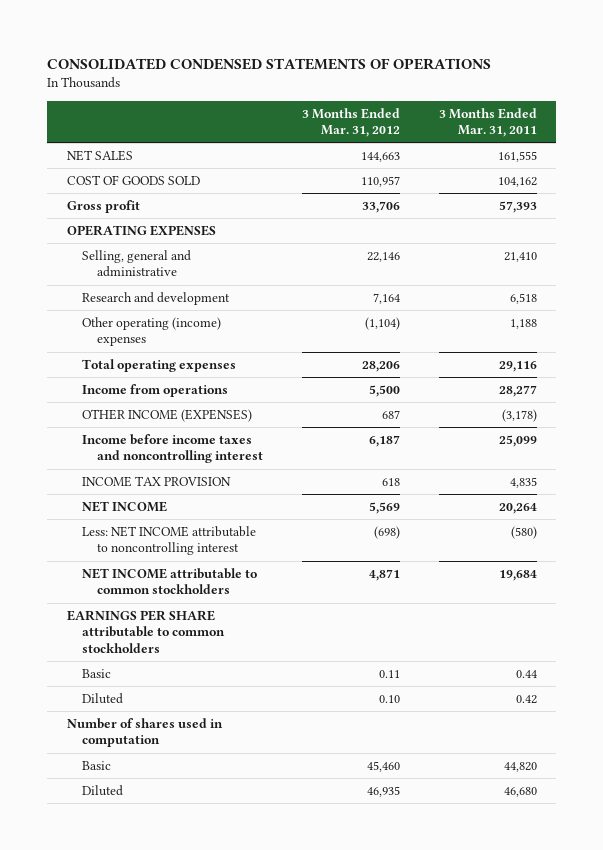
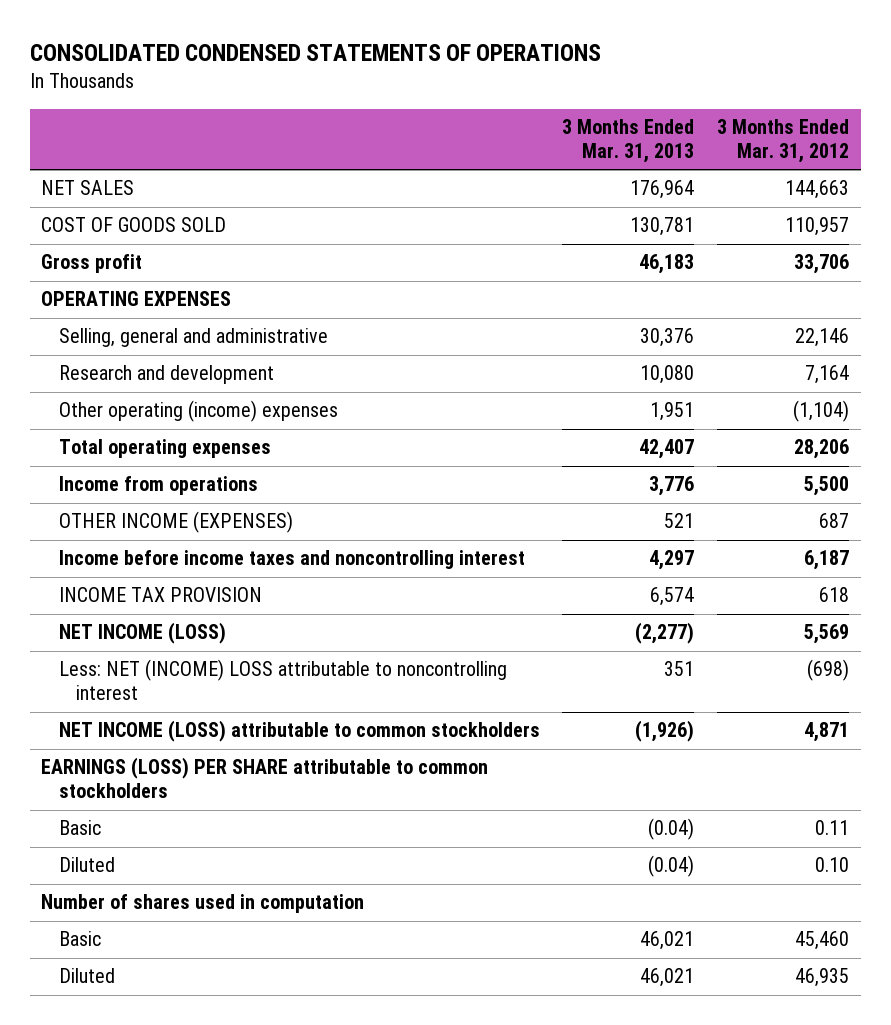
- | 3 Months Ended Mar. 31, 2012 | 3 Months Ended Mar. 31, 2011
+ | 3 Months Ended Mar. 31, 2013 | 3 Months Ended Mar. 31, 2012
- NET INCOME | 5,569 | 20,264
- Less: NET INCOME attributable to noncontrolling interest | (698) | (580)
- NET INCOME attributable to common stockholders | 4,871 | 19,684
- EARNINGS PER SHARE attributable to common stockholders
+ NET INCOME (LOSS) | (2,277) | 5,569
+ Less: NET (INCOME) LOSS attributable to noncontrolling interest | 351 | (698)
+ NET INCOME (LOSS) attributable to common stockholders | (1,926) | 4,871
+ EARNINGS (LOSS) PER SHARE attributable to common stockholders

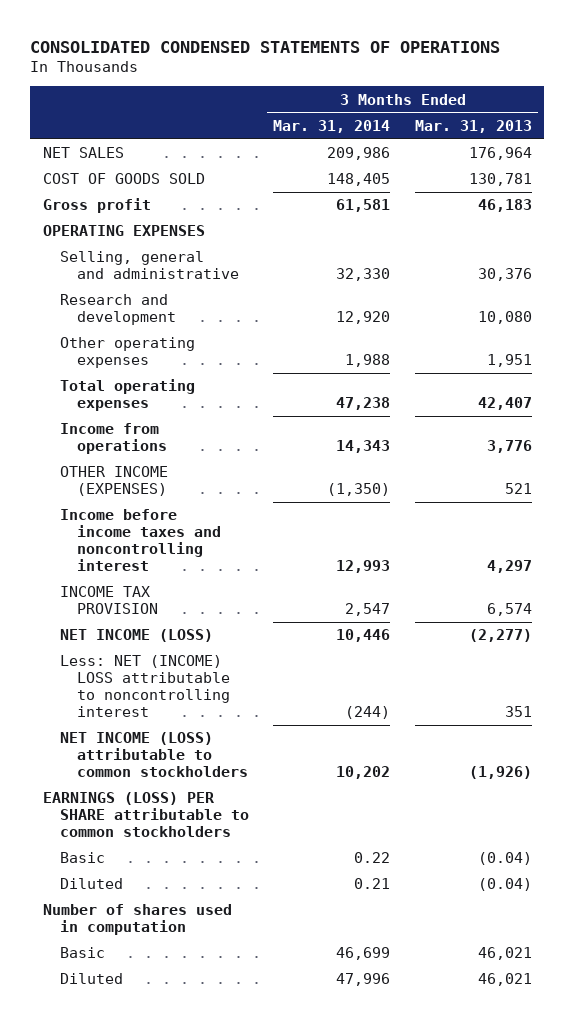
- | 3 Months Ended Mar. 31, 2013 | 3 Months Ended Mar. 31, 2012
+ | 3 Months Ended Mar. 31, 2014 | 3 Months Ended Mar. 31, 2013
- Other operating (income) expenses | 1,951 | (1,104)
+ Other operating expenses | 1,988 | 1,951

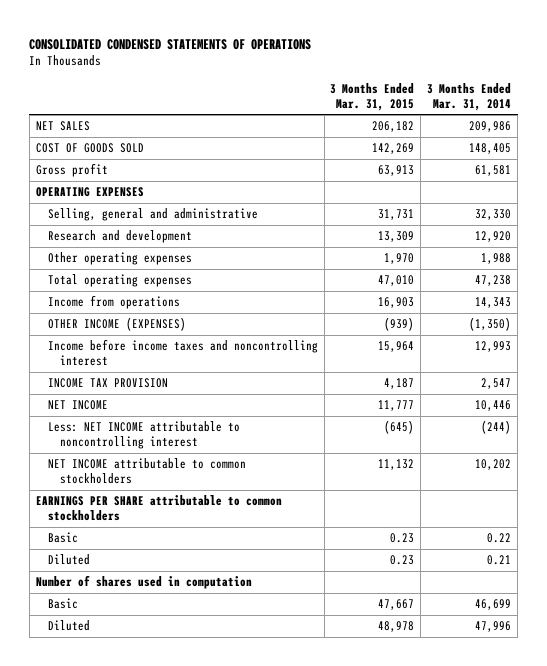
- | 3 Months Ended Mar. 31, 2014 | 3 Months Ended Mar. 31, 2013
+ | 3 Months Ended Mar. 31, 2015 | 3 Months Ended Mar. 31, 2014
- NET INCOME (LOSS) | 10,446 | (2,277)
- Less: NET (INCOME) LOSS attributable to noncontrolling interest | (244) | 351
- NET INCOME (LOSS) attributable to common stockholders | 10,202 | (1,926)
- EARNINGS (LOSS) PER SHARE attributable to common stockholders
+ NET INCOME | 11,777 | 10,446
+ Less: NET INCOME attributable to noncontrolling interest | (645) | (244)
+ NET INCOME attributable to common stockholders | 11,132 | 10,202
+ EARNINGS PER SHARE attributable to common stockholders

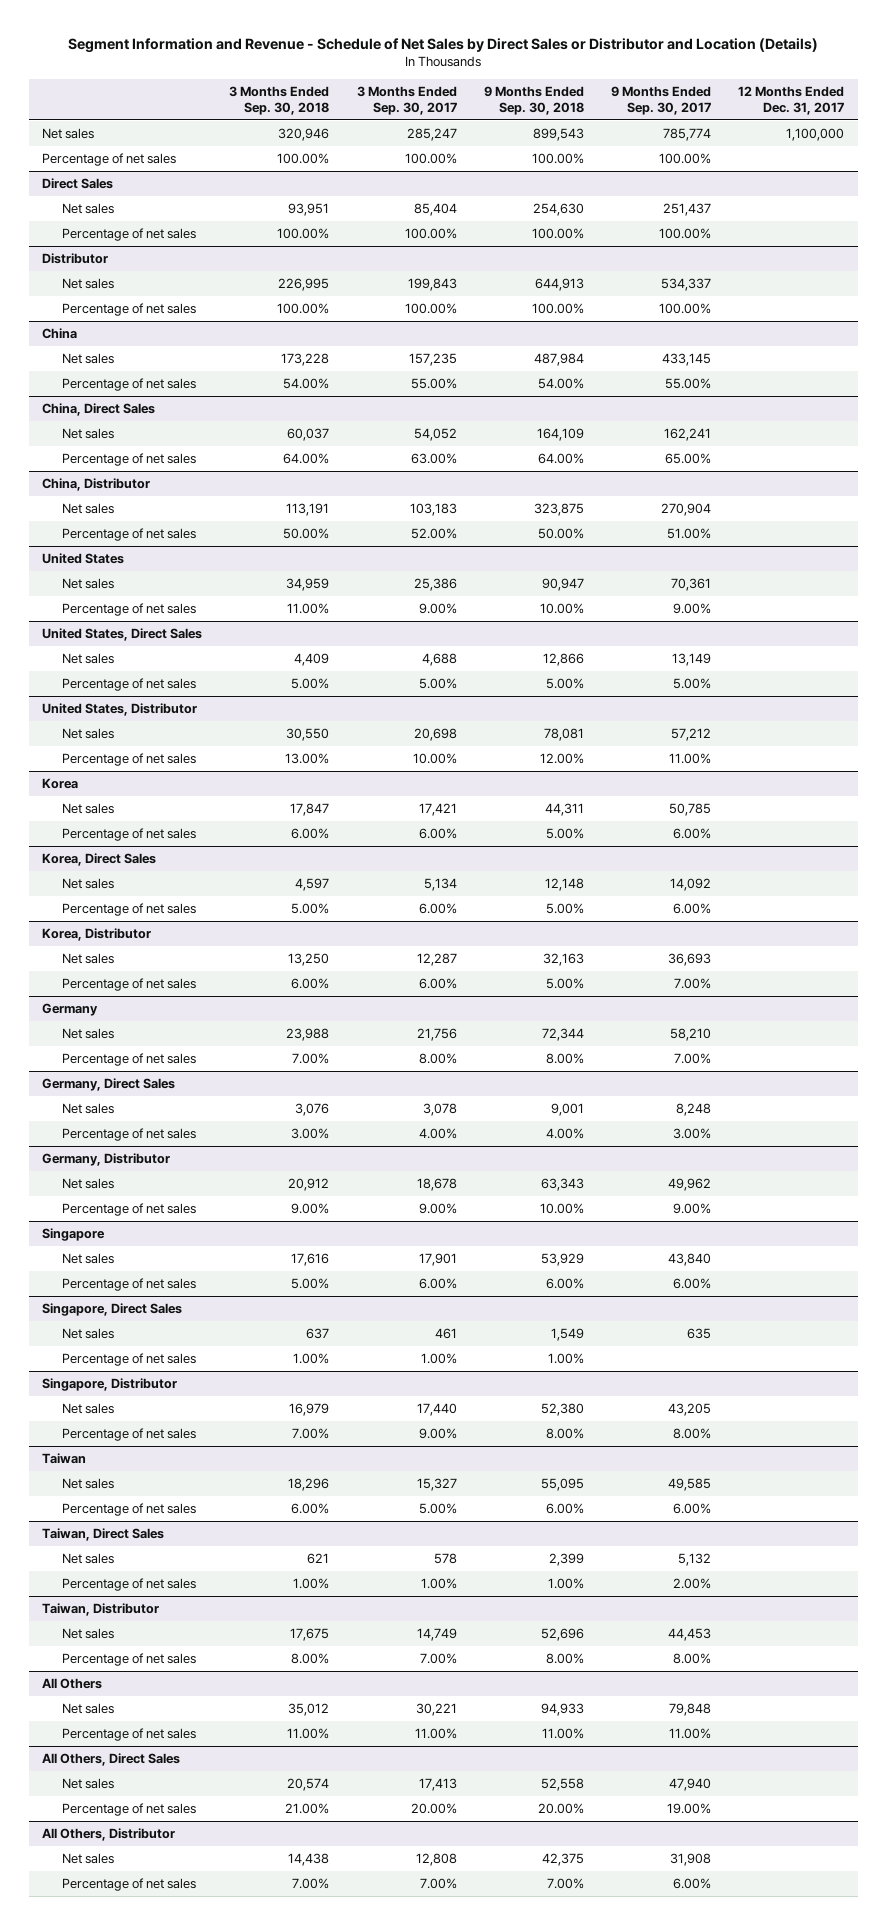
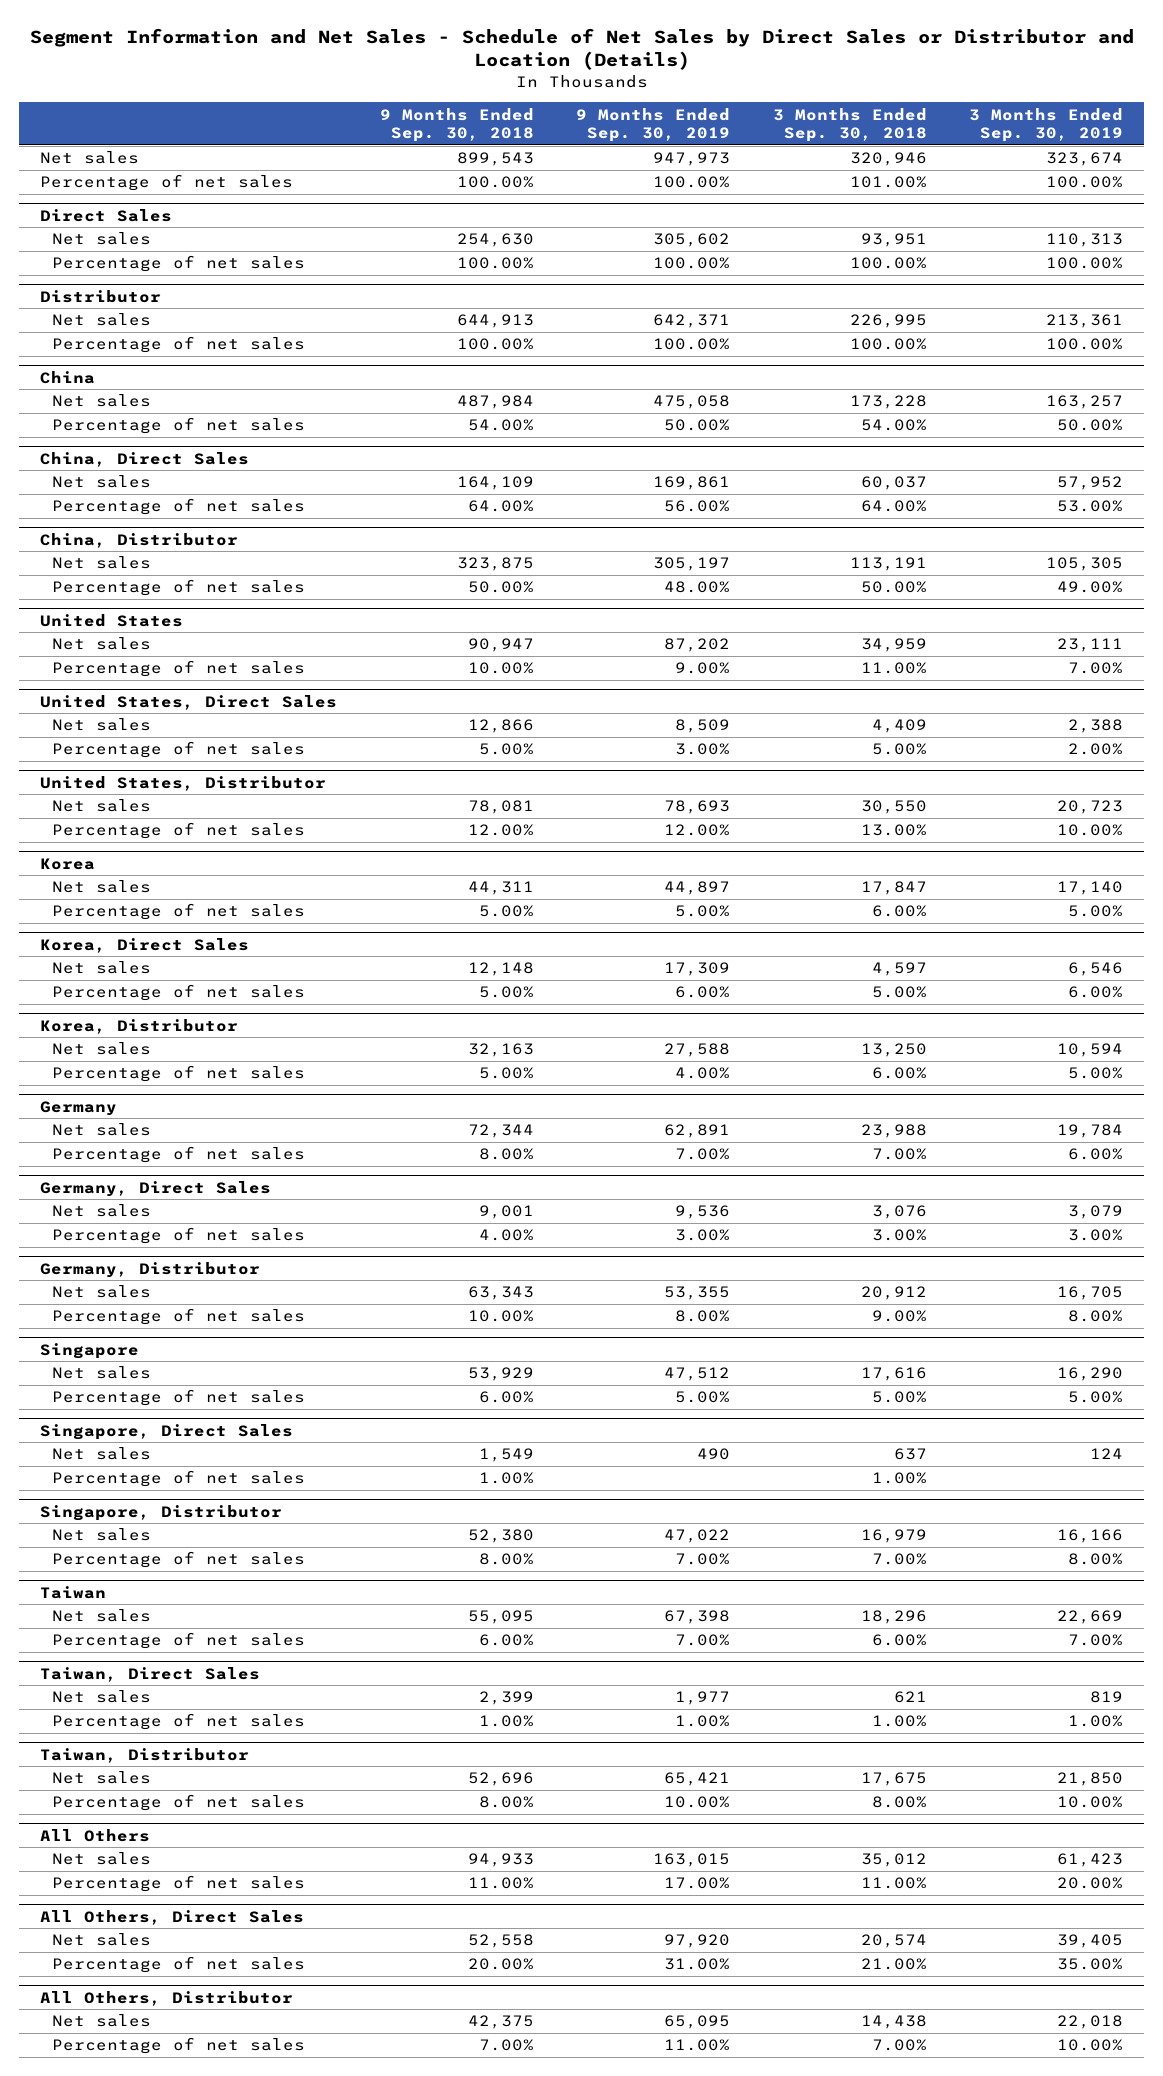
- Segment Information and Revenue - Schedule of Net Sales by Direct Sales or Distributor and Location (Details)
+ Segment Information and Net Sales - Schedule of Net Sales by Direct Sales or Distributor and Location (Details)
- | 3 Months Ended Sep. 30, 2018 | 3 Months Ended Sep. 30, 2017 | 9 Months Ended Sep. 30, 2018 | 9 Months Ended Sep. 30, 2017 | 12 Months Ended Dec. 31, 2017
+ | 9 Months Ended Sep. 30, 2018 | 9 Months Ended Sep. 30, 2019 | 3 Months Ended Sep. 30, 2018 | 3 Months Ended Sep. 30, 2019
- Percentage of net sales | 100.00% | 100.00% | 100.00% | 100.00% |
+ Percentage of net sales | 100.00% | 100.00% | 101.00% | 100.00%

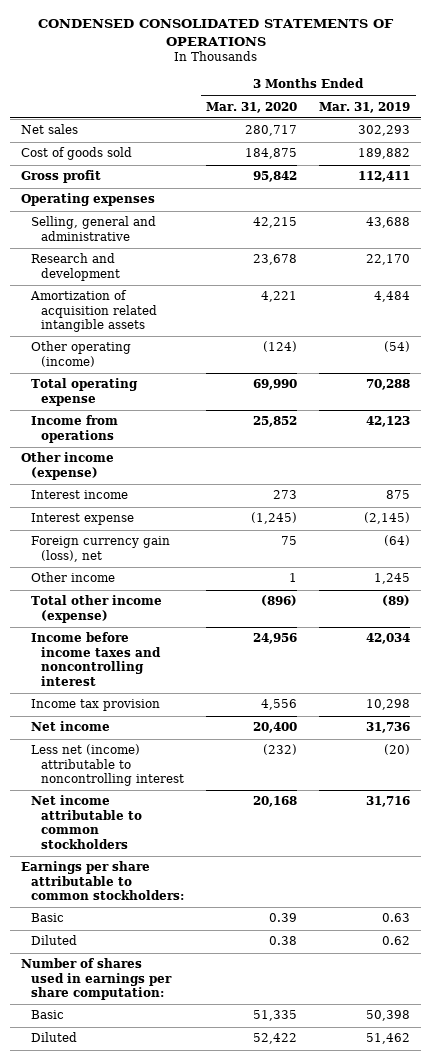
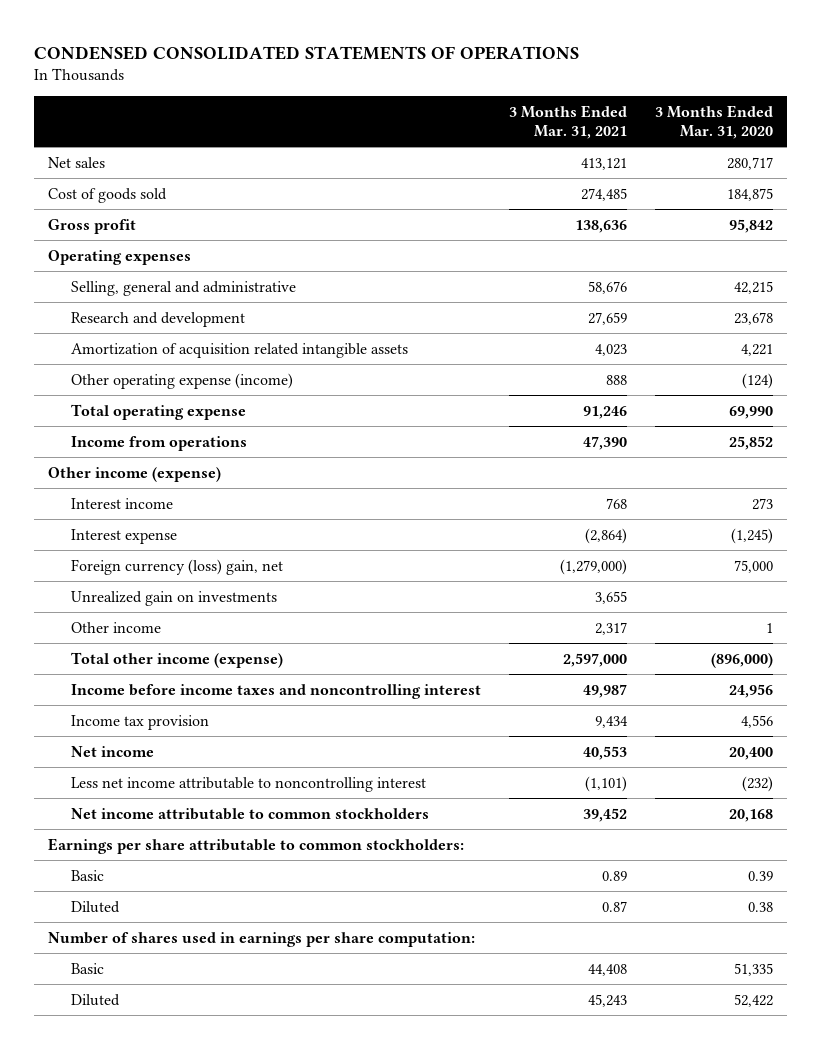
- | 3 Months Ended Mar. 31, 2020 | 3 Months Ended Mar. 31, 2019
+ | 3 Months Ended Mar. 31, 2021 | 3 Months Ended Mar. 31, 2020
- Other operating (income) | (124) | (54)
+ Other operating expense (income) | 888 | (124)
- Foreign currency gain (loss), net | 75 | (64)
+ Foreign currency (loss) gain, net | (1,279,000) | 75,000
+ Unrealized gain on investments | 3,655 |
- Total other income (expense) | (896) | (89)
+ Total other income (expense) | 2,597,000 | (896,000)
- Less net (income) attributable to noncontrolling interest | (232) | (20)
+ Less net income attributable to noncontrolling interest | (1,101) | (232)

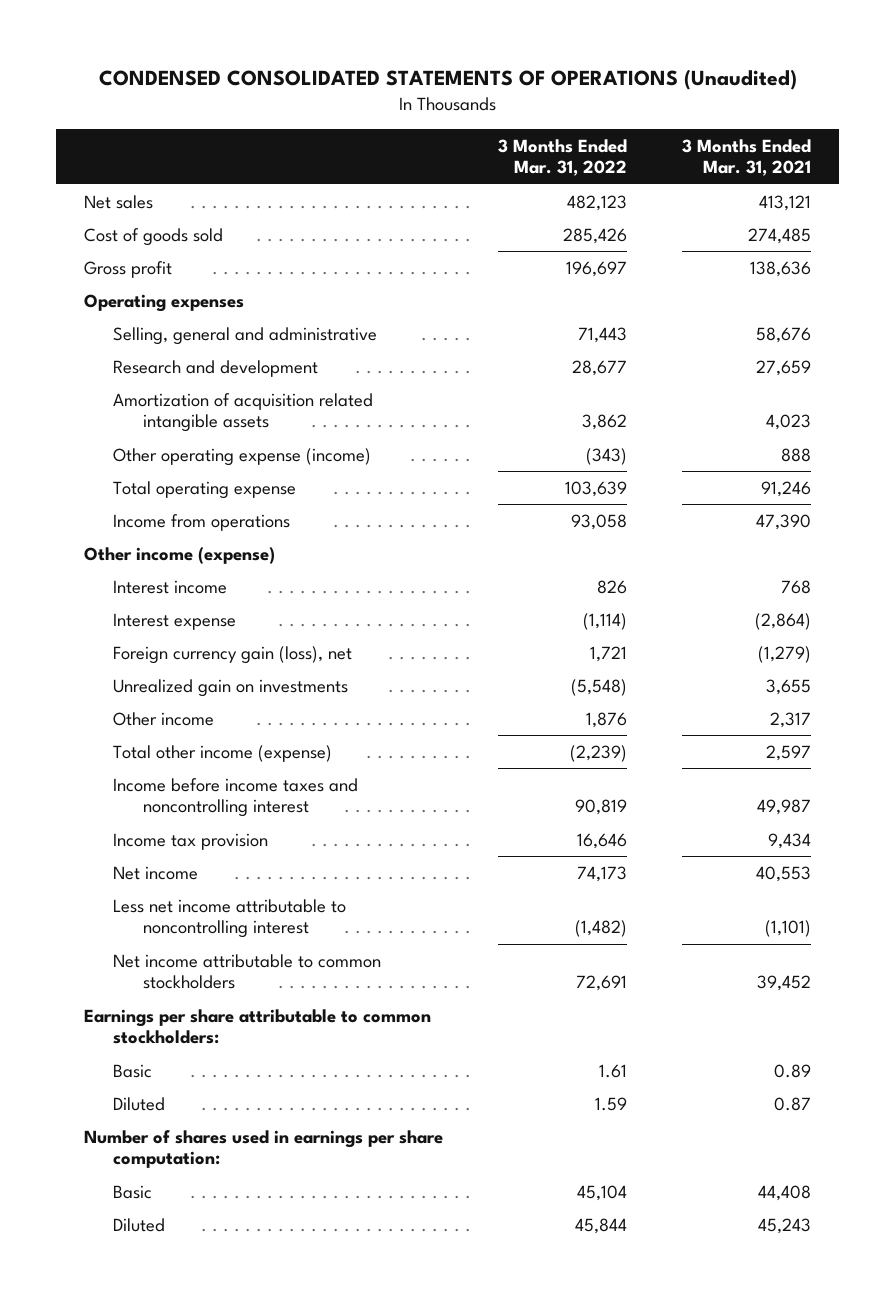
- CONDENSED CONSOLIDATED STATEMENTS OF OPERATIONS
+ CONDENSED CONSOLIDATED STATEMENTS OF OPERATIONS (Unaudited)
- | 3 Months Ended Mar. 31, 2021 | 3 Months Ended Mar. 31, 2020
+ | 3 Months Ended Mar. 31, 2022 | 3 Months Ended Mar. 31, 2021
- Foreign currency (loss) gain, net | (1,279,000) | 75,000
+ Foreign currency gain (loss), net | 1,721 | (1,279)
- Total other income (expense) | 2,597,000 | (896,000)
+ Total other income (expense) | (2,239) | 2,597

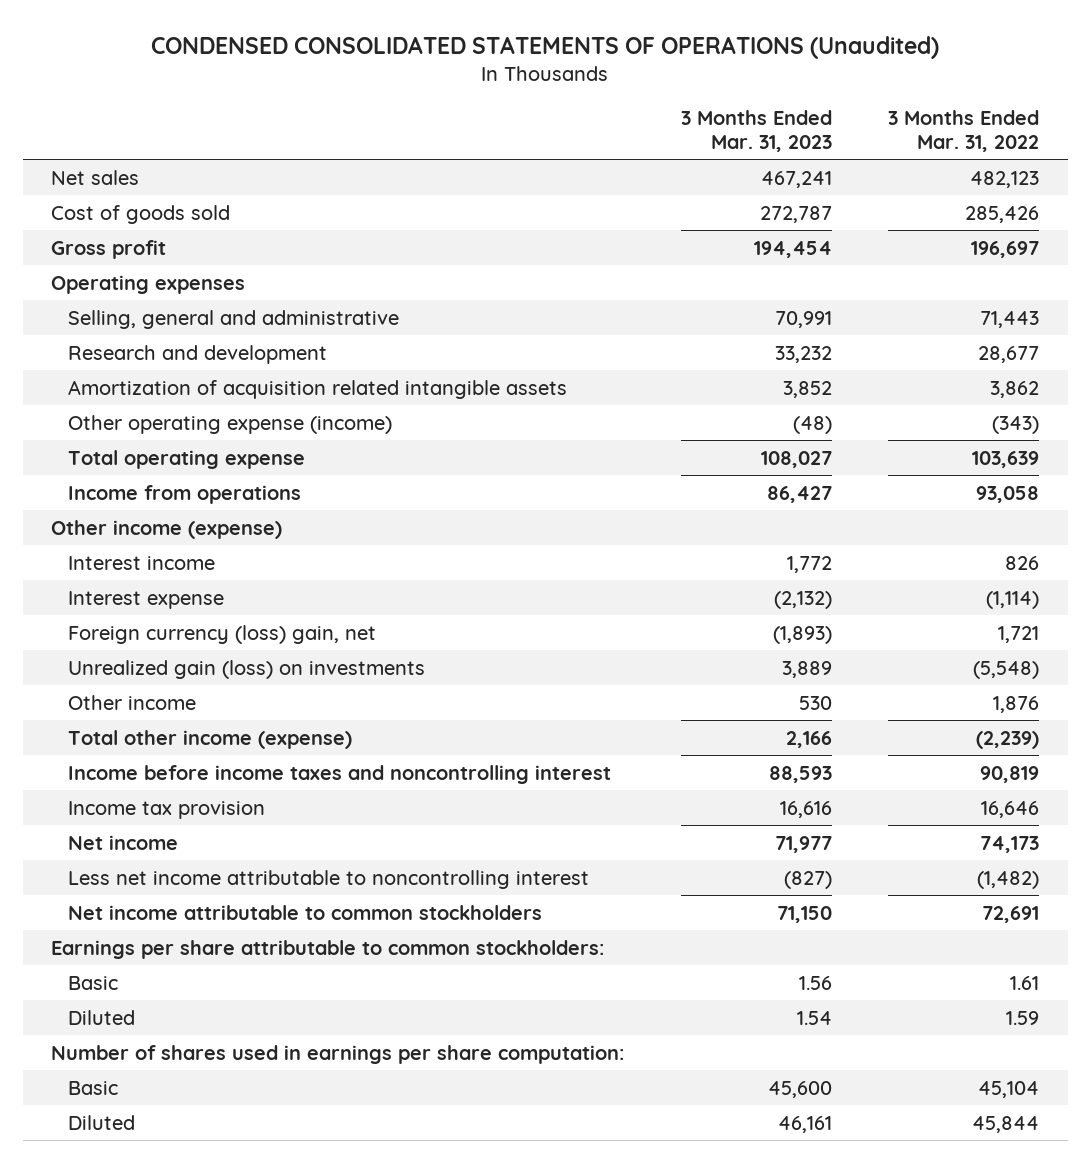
- | 3 Months Ended Mar. 31, 2022 | 3 Months Ended Mar. 31, 2021
+ | 3 Months Ended Mar. 31, 2023 | 3 Months Ended Mar. 31, 2022
- Foreign currency gain (loss), net | 1,721 | (1,279)
- Unrealized gain on investments | (5,548) | 3,655
+ Foreign currency (loss) gain, net | (1,893) | 1,721
+ Unrealized gain (loss) on investments | 3,889 | (5,548)

